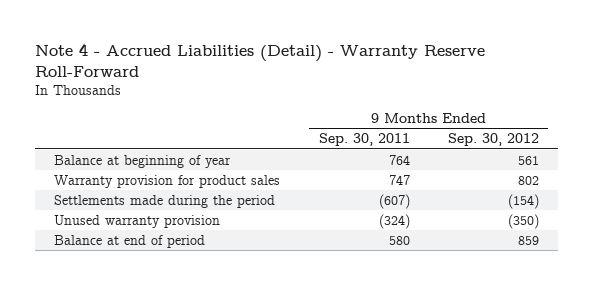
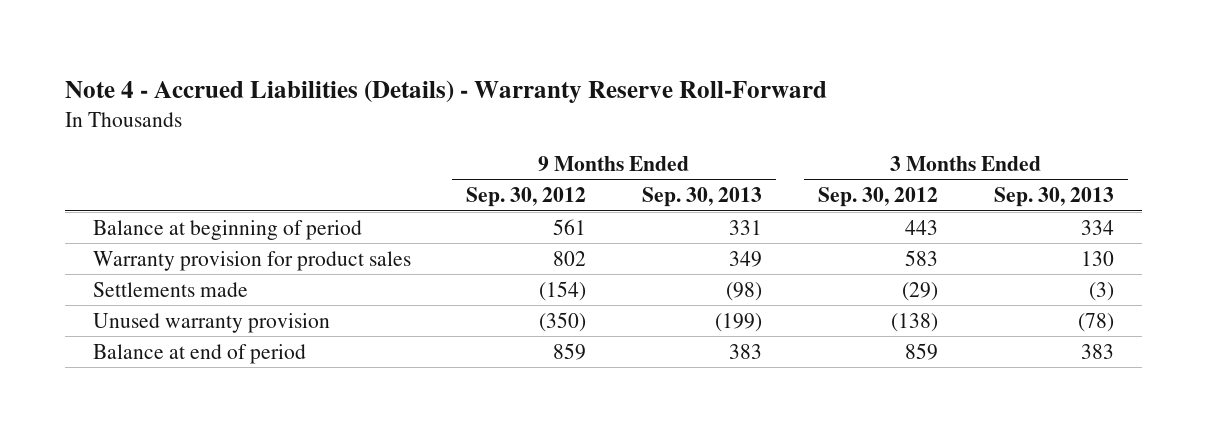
- Note 4 - Accrued Liabilities (Detail) - Warranty Reserve Roll-Forward
+ Note 4 - Accrued Liabilities (Details) - Warranty Reserve Roll-Forward
- | 9 Months Ended Sep. 30, 2011 | 9 Months Ended Sep. 30, 2012
+ | 9 Months Ended Sep. 30, 2012 | 9 Months Ended Sep. 30, 2013 | 3 Months Ended Sep. 30, 2012 | 3 Months Ended Sep. 30, 2013
- Balance at beginning of year | 764 | 561
+ Balance at beginning of period | 561 | 331 | 443 | 334
- Settlements made during the period | (607) | (154)
+ Settlements made | (154) | (98) | (29) | (3)

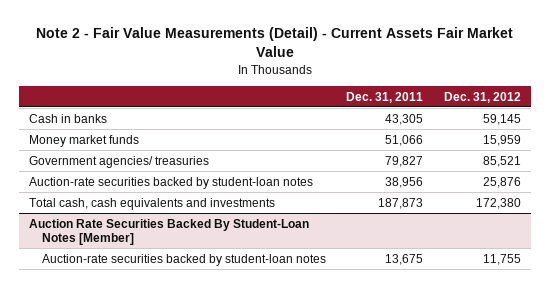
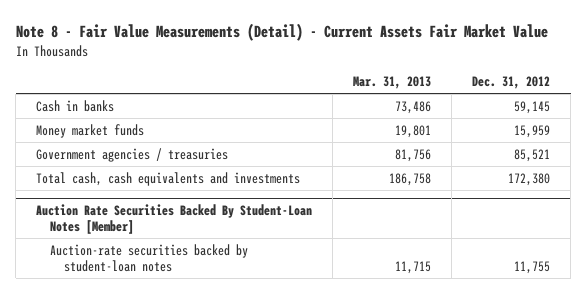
- Note 2 - Fair Value Measurements (Detail) - Current Assets Fair Market Value
+ Note 8 - Fair Value Measurements (Detail) - Current Assets Fair Market Value
- | Dec. 31, 2011 | Dec. 31, 2012
+ | Mar. 31, 2013 | Dec. 31, 2012
- Government agencies/ treasuries | 79,827 | 85,521
- Auction-rate securities backed by student-loan notes | 38,956 | 25,876
+ Government agencies / treasuries | 81,756 | 85,521

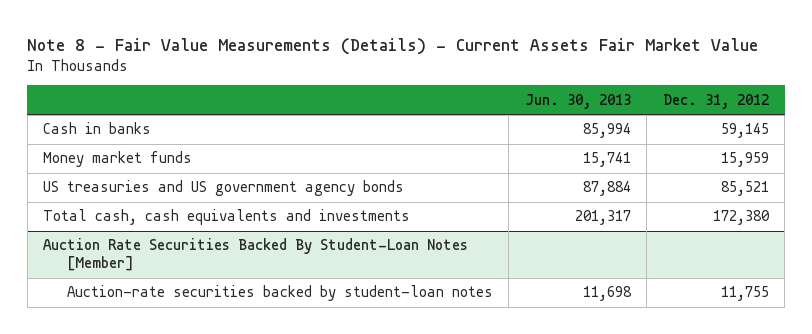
- Note 8 - Fair Value Measurements (Detail) - Current Assets Fair Market Value
+ Note 8 - Fair Value Measurements (Details) - Current Assets Fair Market Value
- | Mar. 31, 2013 | Dec. 31, 2012
+ | Jun. 30, 2013 | Dec. 31, 2012
- Government agencies / treasuries | 81,756 | 85,521
+ US treasuries and US government agency bonds | 87,884 | 85,521

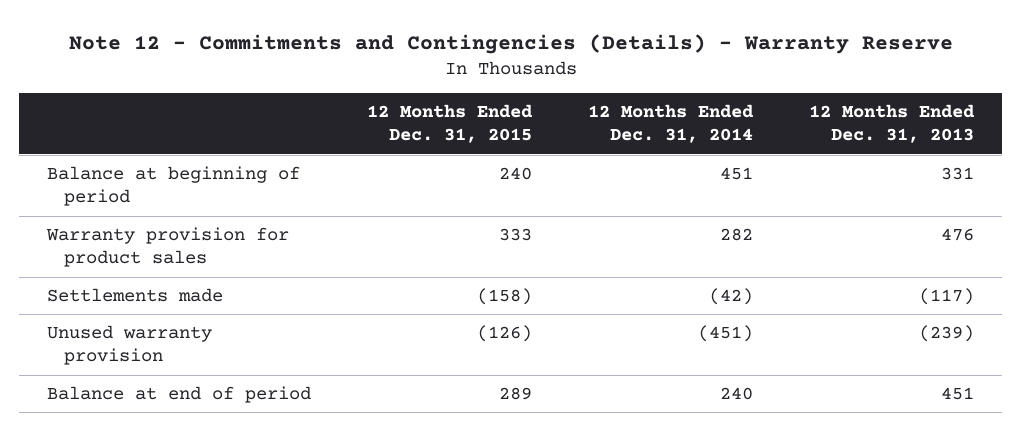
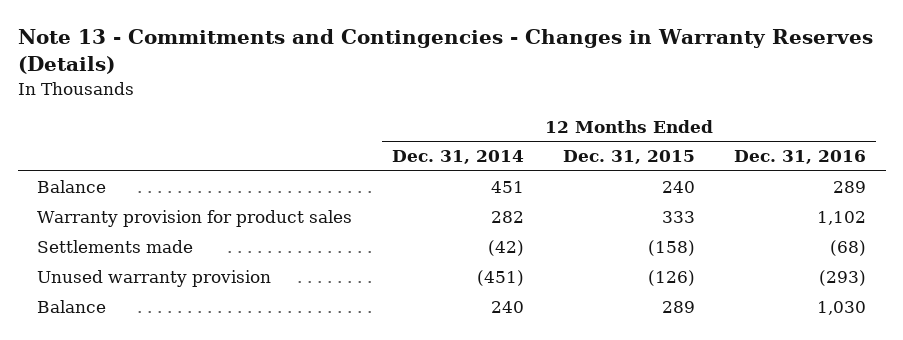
- Note 12 - Commitments and Contingencies (Details) - Warranty Reserve
+ Note 13 - Commitments and Contingencies - Changes in Warranty Reserves (Details)
- | 12 Months Ended Dec. 31, 2015 | 12 Months Ended Dec. 31, 2014 | 12 Months Ended Dec. 31, 2013
+ | 12 Months Ended Dec. 31, 2014 | 12 Months Ended Dec. 31, 2015 | 12 Months Ended Dec. 31, 2016
- Balance at beginning of period | 240 | 451 | 331
+ Balance | 451 | 240 | 289
- Balance at end of period | 289 | 240 | 451
+ Balance | 240 | 289 | 1,030

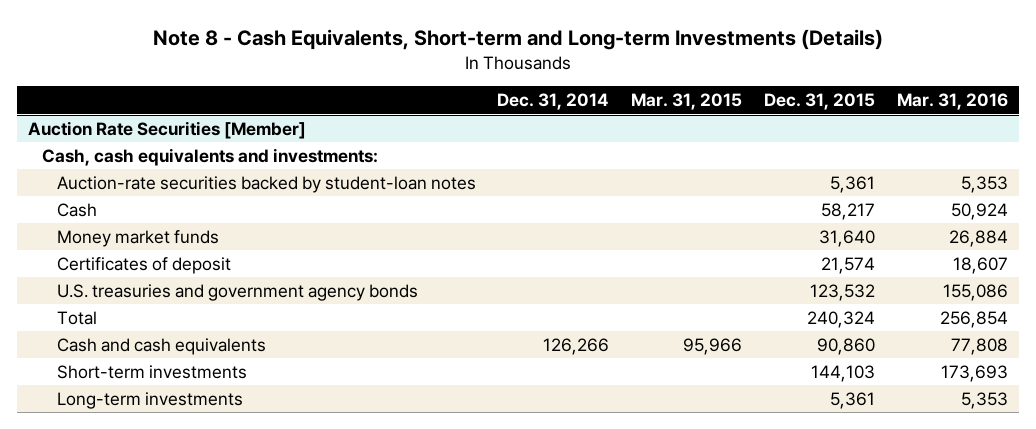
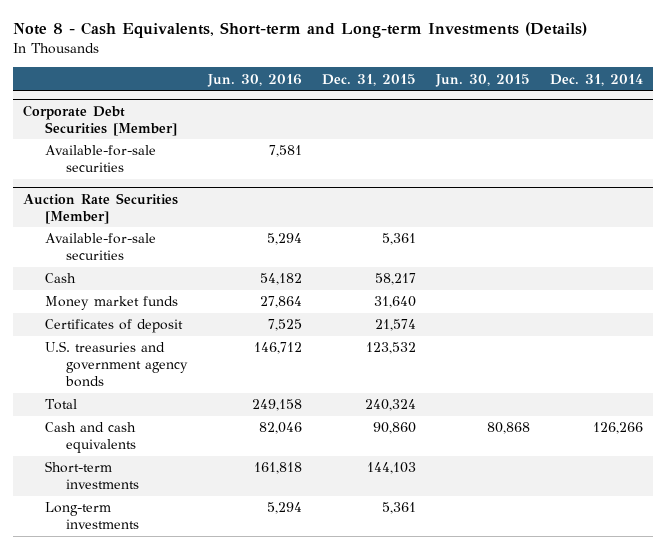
- | Dec. 31, 2014 | Mar. 31, 2015 | Dec. 31, 2015 | Mar. 31, 2016
+ | Jun. 30, 2016 | Dec. 31, 2015 | Jun. 30, 2015 | Dec. 31, 2014
+ Corporate Debt Securities [Member]
+ Available-for-sale securities | 7,581 | | |
@ Auction Rate Securities [Member]
- Cash, cash equivalents and investments:
- Auction-rate securities backed by student-loan notes | | | 5,361 | 5,353
+ Available-for-sale securities | 5,294 | 5,361 | |

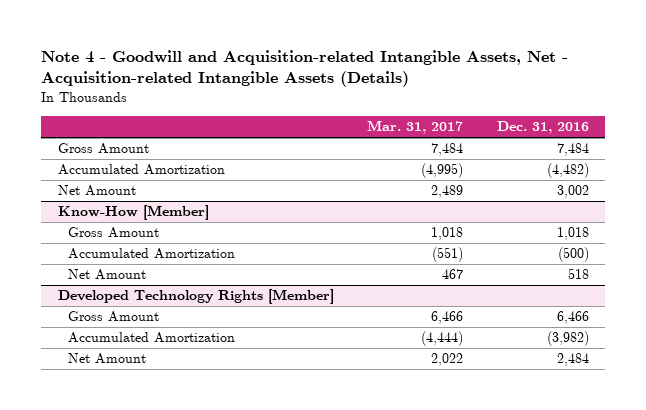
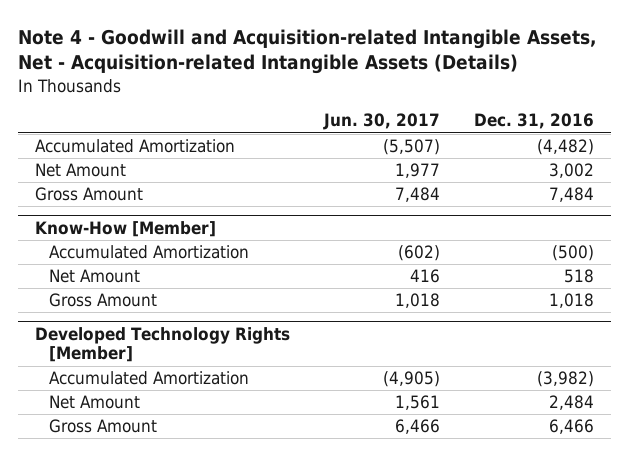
- | Mar. 31, 2017 | Dec. 31, 2016
+ | Jun. 30, 2017 | Dec. 31, 2016
moved down: Gross Amount | 7,484 | 7,484
@ Know-How [Member]
moved down: Gross Amount | 1,018 | 1,018
@ Developed Technology Rights [Member]
moved down: Gross Amount | 6,466 | 6,466

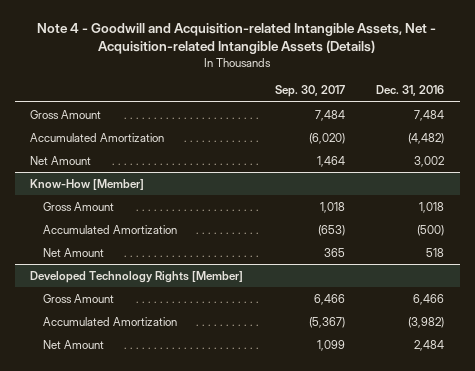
- | Jun. 30, 2017 | Dec. 31, 2016
+ | Sep. 30, 2017 | Dec. 31, 2016
moved up: Gross Amount | 7,484 | 7,484
@ Know-How [Member]
moved up: Gross Amount | 1,018 | 1,018
@ Developed Technology Rights [Member]
moved up: Gross Amount | 6,466 | 6,466

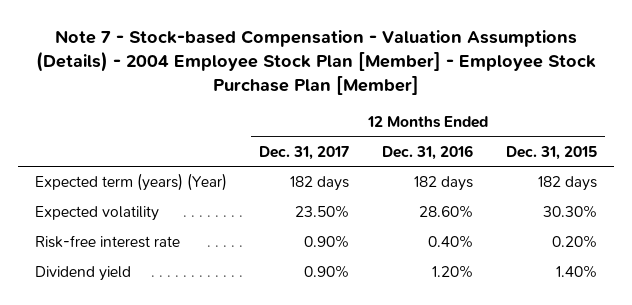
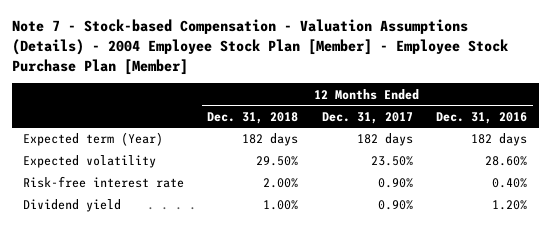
- | 12 Months Ended Dec. 31, 2017 | 12 Months Ended Dec. 31, 2016 | 12 Months Ended Dec. 31, 2015
+ | 12 Months Ended Dec. 31, 2018 | 12 Months Ended Dec. 31, 2017 | 12 Months Ended Dec. 31, 2016
- Expected term (years) (Year) | 182 days | 182 days | 182 days
+ Expected term (Year) | 182 days | 182 days | 182 days

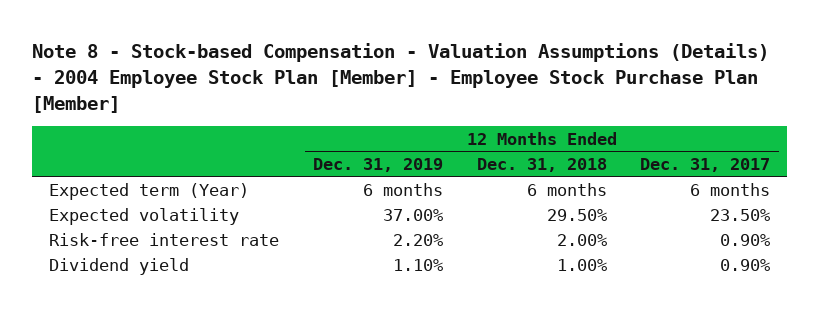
- Note 7 - Stock-based Compensation - Valuation Assumptions (Details) - 2004 Employee Stock Plan [Member] - Employee Stock Purchase Plan [Member]
+ Note 8 - Stock-based Compensation - Valuation Assumptions (Details) - 2004 Employee Stock Plan [Member] - Employee Stock Purchase Plan [Member]
- | 12 Months Ended Dec. 31, 2018 | 12 Months Ended Dec. 31, 2017 | 12 Months Ended Dec. 31, 2016
+ | 12 Months Ended Dec. 31, 2019 | 12 Months Ended Dec. 31, 2018 | 12 Months Ended Dec. 31, 2017
- Expected term (Year) | 182 days | 182 days | 182 days
+ Expected term (Year) | 6 months | 6 months | 6 months

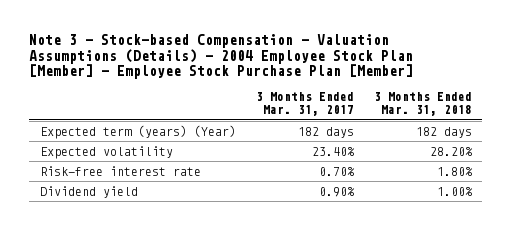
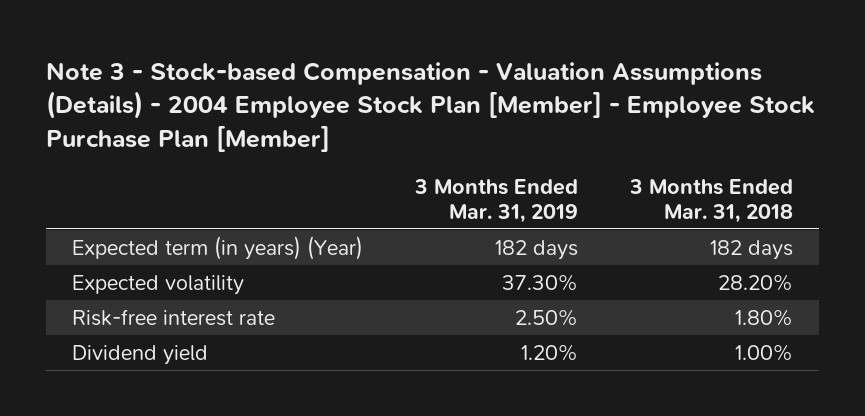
- | 3 Months Ended Mar. 31, 2017 | 3 Months Ended Mar. 31, 2018
+ | 3 Months Ended Mar. 31, 2019 | 3 Months Ended Mar. 31, 2018
- Expected term (years) (Year) | 182 days | 182 days
+ Expected term (in years) (Year) | 182 days | 182 days

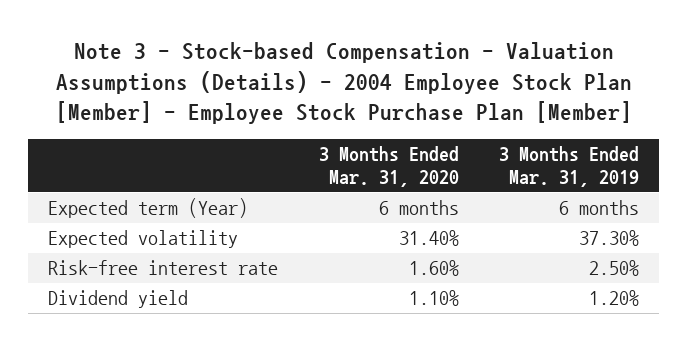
- | 3 Months Ended Mar. 31, 2019 | 3 Months Ended Mar. 31, 2018
+ | 3 Months Ended Mar. 31, 2020 | 3 Months Ended Mar. 31, 2019
- Expected term (in years) (Year) | 182 days | 182 days
+ Expected term (Year) | 6 months | 6 months

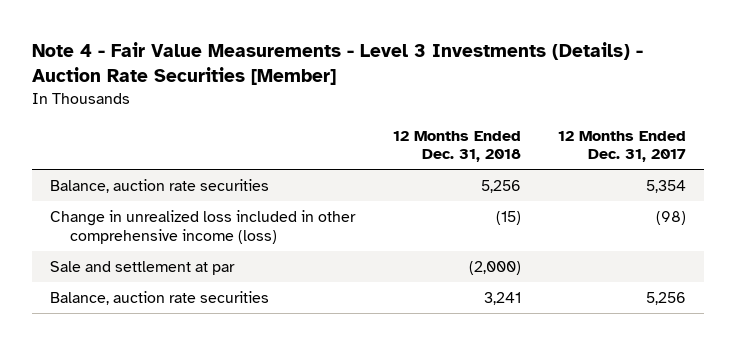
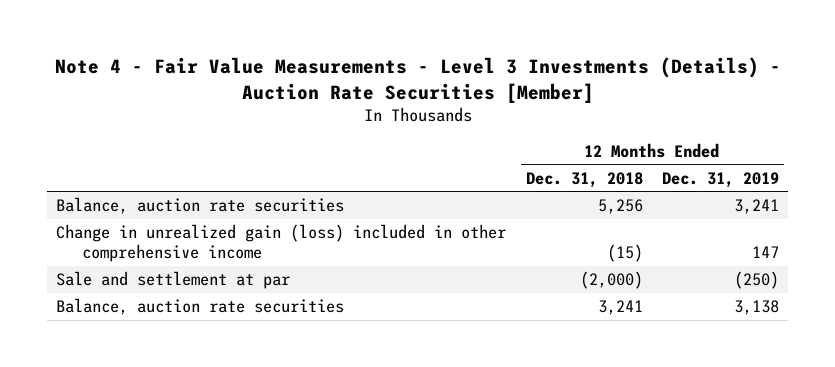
- | 12 Months Ended Dec. 31, 2018 | 12 Months Ended Dec. 31, 2017
+ | 12 Months Ended Dec. 31, 2018 | 12 Months Ended Dec. 31, 2019
- Change in unrealized loss included in other comprehensive income (loss) | (15) | (98)
+ Change in unrealized gain (loss) included in other comprehensive income | (15) | 147

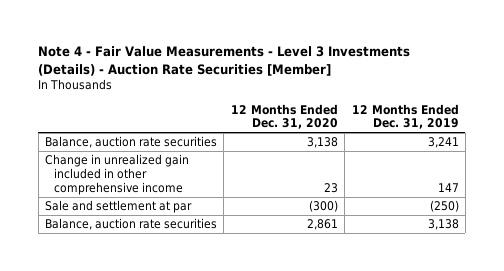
- | 12 Months Ended Dec. 31, 2018 | 12 Months Ended Dec. 31, 2019
+ | 12 Months Ended Dec. 31, 2020 | 12 Months Ended Dec. 31, 2019
- Change in unrealized gain (loss) included in other comprehensive income | (15) | 147
+ Change in unrealized gain included in other comprehensive income | 23 | 147

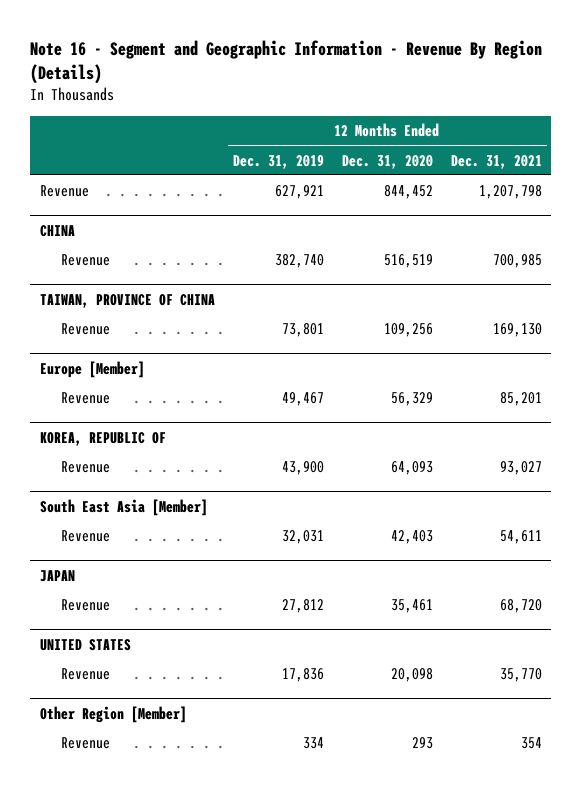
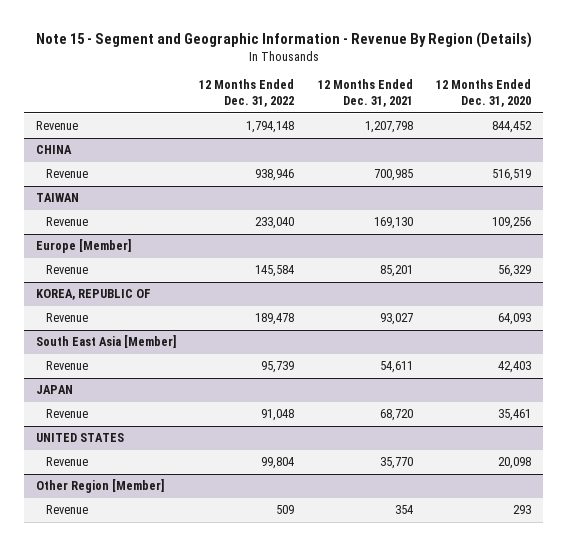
- Note 16 - Segment and Geographic Information - Revenue By Region (Details)
+ Note 15 - Segment and Geographic Information - Revenue By Region (Details)
- | 12 Months Ended Dec. 31, 2019 | 12 Months Ended Dec. 31, 2020 | 12 Months Ended Dec. 31, 2021
+ | 12 Months Ended Dec. 31, 2022 | 12 Months Ended Dec. 31, 2021 | 12 Months Ended Dec. 31, 2020
- TAIWAN, PROVINCE OF CHINA
+ TAIWAN

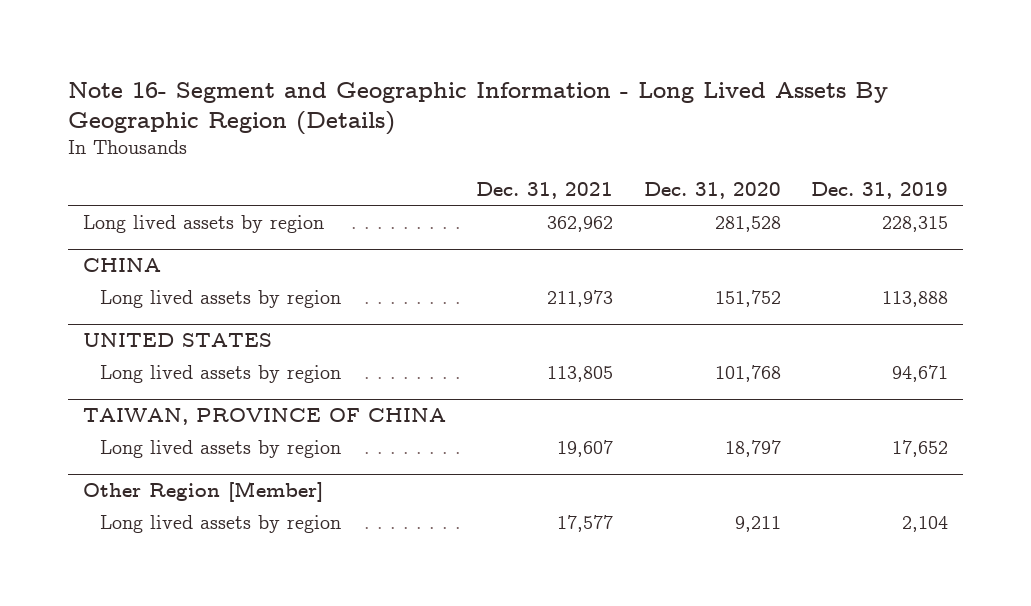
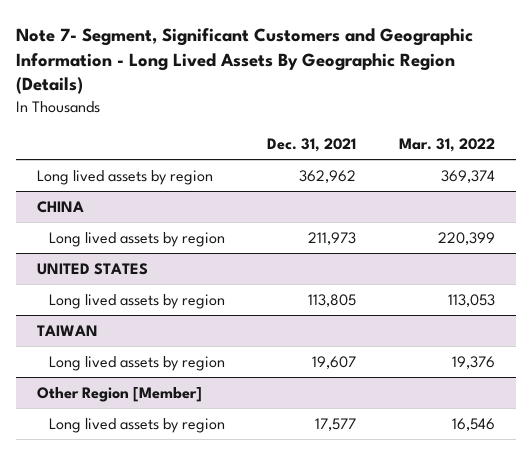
- Note 16- Segment and Geographic Information - Long Lived Assets By Geographic Region (Details)
+ Note 7- Segment, Significant Customers and Geographic Information - Long Lived Assets By Geographic Region (Details)
- | Dec. 31, 2021 | Dec. 31, 2020 | Dec. 31, 2019
+ | Dec. 31, 2021 | Mar. 31, 2022
- TAIWAN, PROVINCE OF CHINA
+ TAIWAN

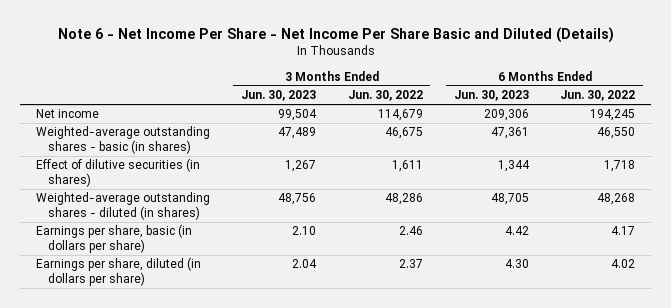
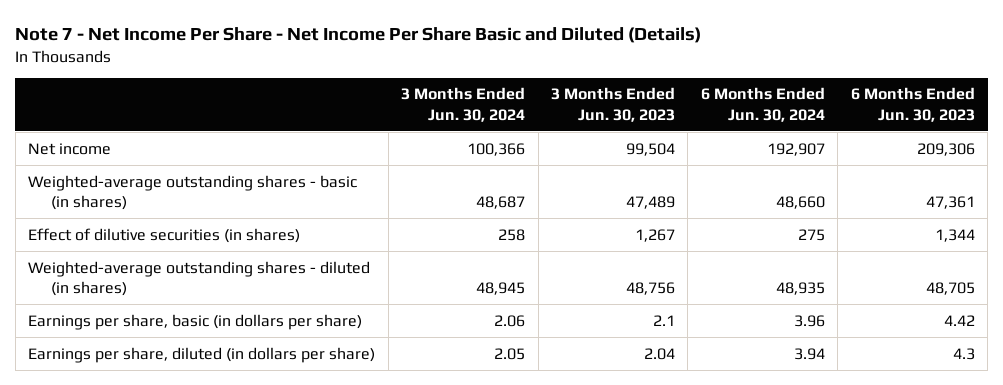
- Note 6 - Net Income Per Share - Net Income Per Share Basic and Diluted (Details)
+ Note 7 - Net Income Per Share - Net Income Per Share Basic and Diluted (Details)
- | 3 Months Ended Jun. 30, 2023 | 3 Months Ended Jun. 30, 2022 | 6 Months Ended Jun. 30, 2023 | 6 Months Ended Jun. 30, 2022
+ | 3 Months Ended Jun. 30, 2024 | 3 Months Ended Jun. 30, 2023 | 6 Months Ended Jun. 30, 2024 | 6 Months Ended Jun. 30, 2023
- Earnings per share, basic (in dollars per share) | 2.10 | 2.46 | 4.42 | 4.17
- Earnings per share, diluted (in dollars per share) | 2.04 | 2.37 | 4.30 | 4.02
+ Earnings per share, basic (in dollars per share) | 2.06 | 2.1 | 3.96 | 4.42
+ Earnings per share, diluted (in dollars per share) | 2.05 | 2.04 | 3.94 | 4.3

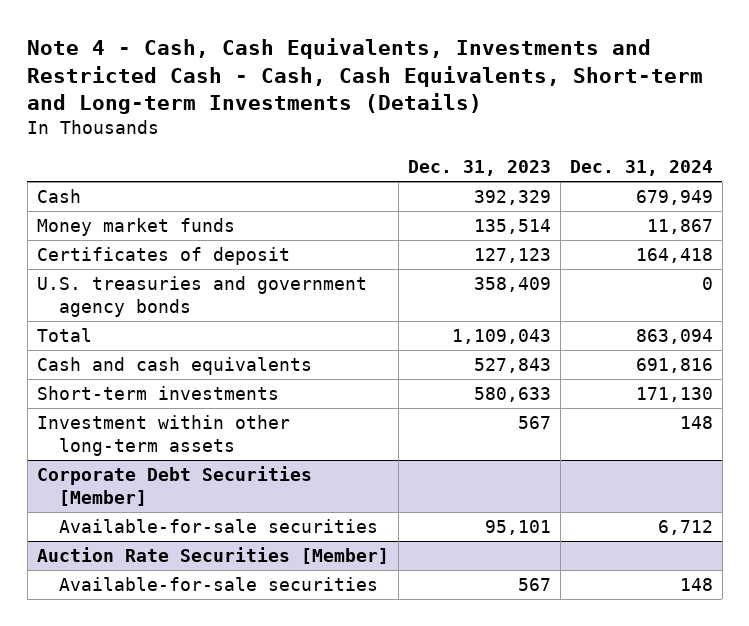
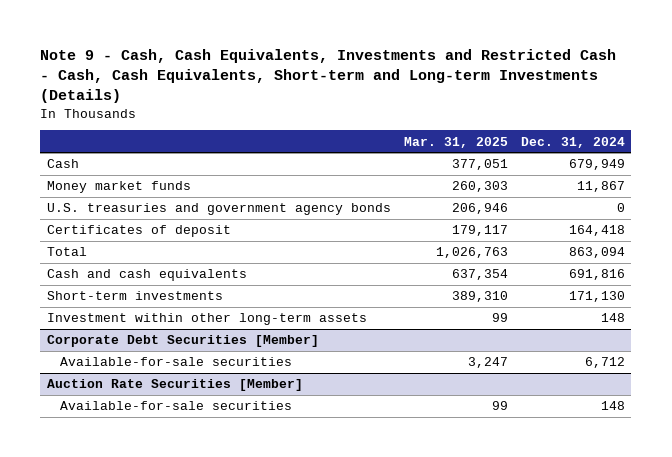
- Note 4 - Cash, Cash Equivalents, Investments and Restricted Cash - Cash, Cash Equivalents, Short-term and Long-term Investments (Details)
+ Note 9 - Cash, Cash Equivalents, Investments and Restricted Cash - Cash, Cash Equivalents, Short-term and Long-term Investments (Details)
- | Dec. 31, 2023 | Dec. 31, 2024
+ | Mar. 31, 2025 | Dec. 31, 2024
moved down: Certificates of deposit | 179,117 | 164,418

